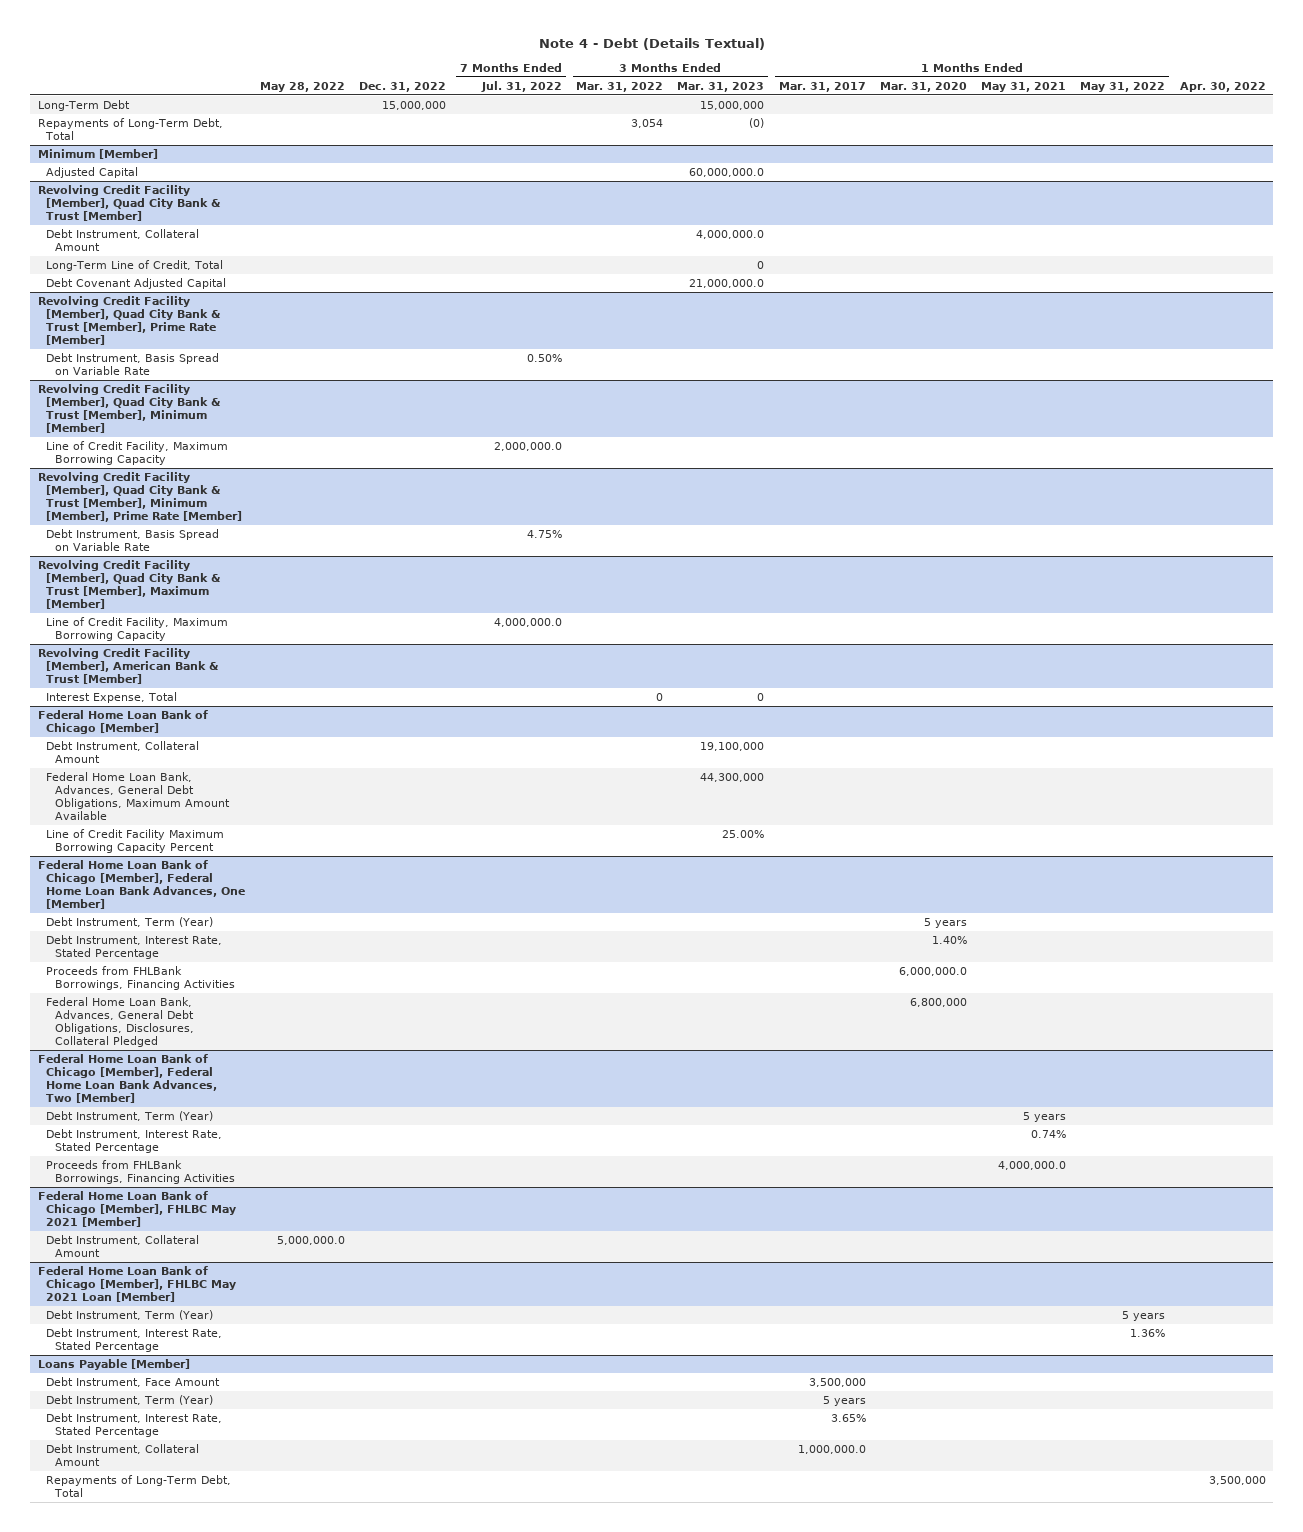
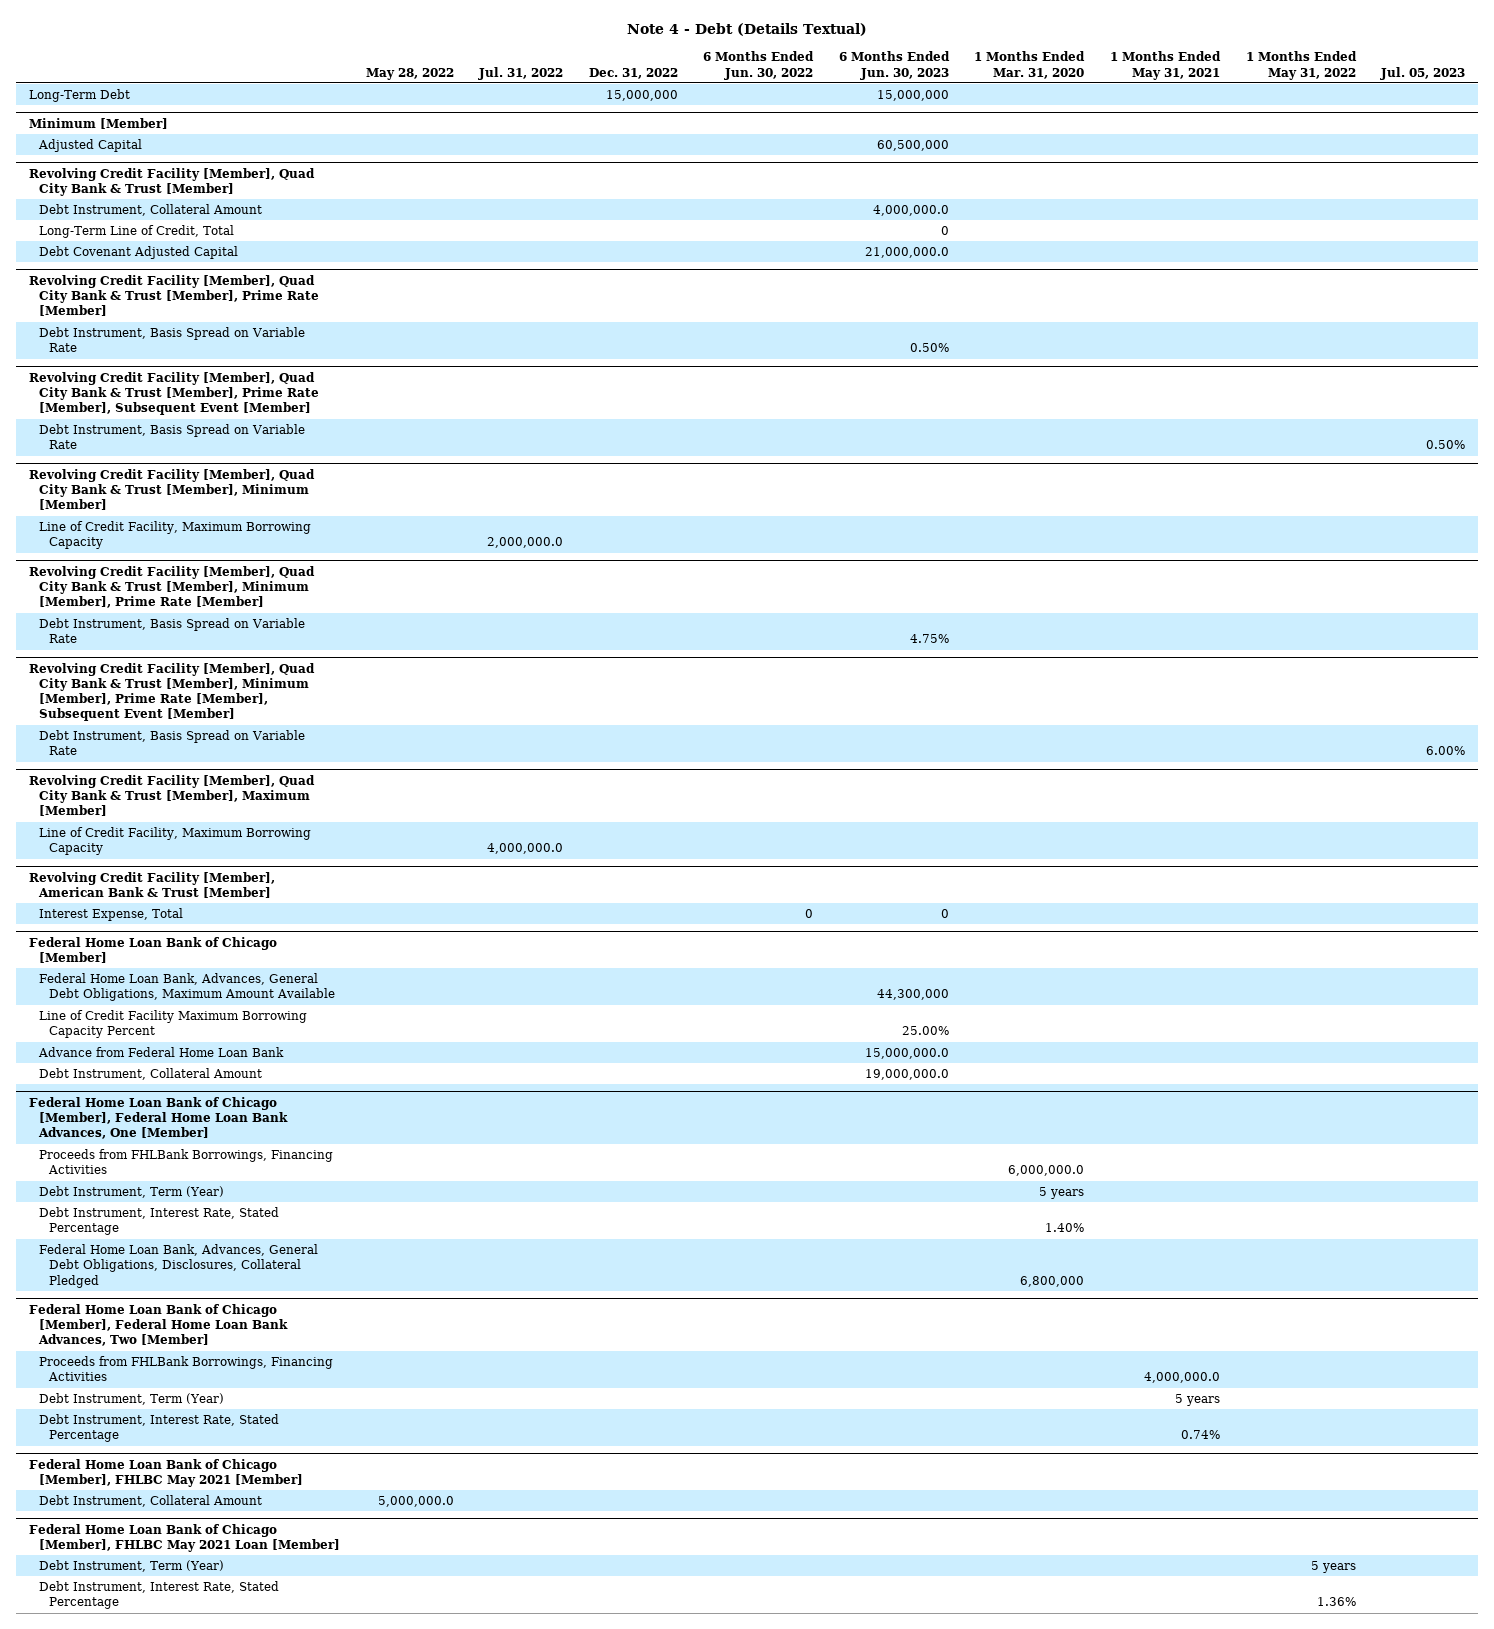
- | May 28, 2022 | Dec. 31, 2022 | 7 Months Ended Jul. 31, 2022 | 3 Months Ended Mar. 31, 2022 | 3 Months Ended Mar. 31, 2023 | 1 Months Ended Mar. 31, 2017 | 1 Months Ended Mar. 31, 2020 | 1 Months Ended May 31, 2021 | 1 Months Ended May 31, 2022 | Apr. 30, 2022
+ | May 28, 2022 | Jul. 31, 2022 | Dec. 31, 2022 | 6 Months Ended Jun. 30, 2022 | 6 Months Ended Jun. 30, 2023 | 1 Months Ended Mar. 31, 2020 | 1 Months Ended May 31, 2021 | 1 Months Ended May 31, 2022 | Jul. 05, 2023
- Repayments of Long-Term Debt, Total | | | | 3,054 | (0) | | | | |
+ Revolving Credit Facility [Member], Quad City Bank & Trust [Member], Prime Rate [Member], Subsequent Event [Member]
+ Debt Instrument, Basis Spread on Variable Rate | | | | | | | | | 0.50%
+ Revolving Credit Facility [Member], Quad City Bank & Trust [Member], Minimum [Member], Prime Rate [Member], Subsequent Event [Member]
+ Debt Instrument, Basis Spread on Variable Rate | | | | | | | | | 6.00%
@ Federal Home Loan Bank of Chicago [Member]
+ Advance from Federal Home Loan Bank | | | | | 15,000,000.0 | | | |
moved down: Debt Instrument, Collateral Amount | | | | | 19,000,000.0 | | | |
@ Federal Home Loan Bank of Chicago [Member], Federal Home Loan Bank Advances, One [Member]
moved up: Proceeds from FHLBank Borrowings, Financing Activities | | | | | | 6,000,000.0 | | |
@ Federal Home Loan Bank of Chicago [Member], Federal Home Loan Bank Advances, Two [Member]
moved up: Proceeds from FHLBank Borrowings, Financing Activities | | | | | | | 4,000,000.0 | |
- Loans Payable [Member]
- Debt Instrument, Face Amount | | | | | | 3,500,000 | | | |
- Debt Instrument, Term (Year) | | | | | | 5 years | | | |
- Debt Instrument, Interest Rate, Stated Percentage | | | | | | 3.65% | | | |
- Debt Instrument, Collateral Amount | | | | | | 1,000,000.0 | | | |
- Repayments of Long-Term Debt, Total | | | | | | | | | | 3,500,000

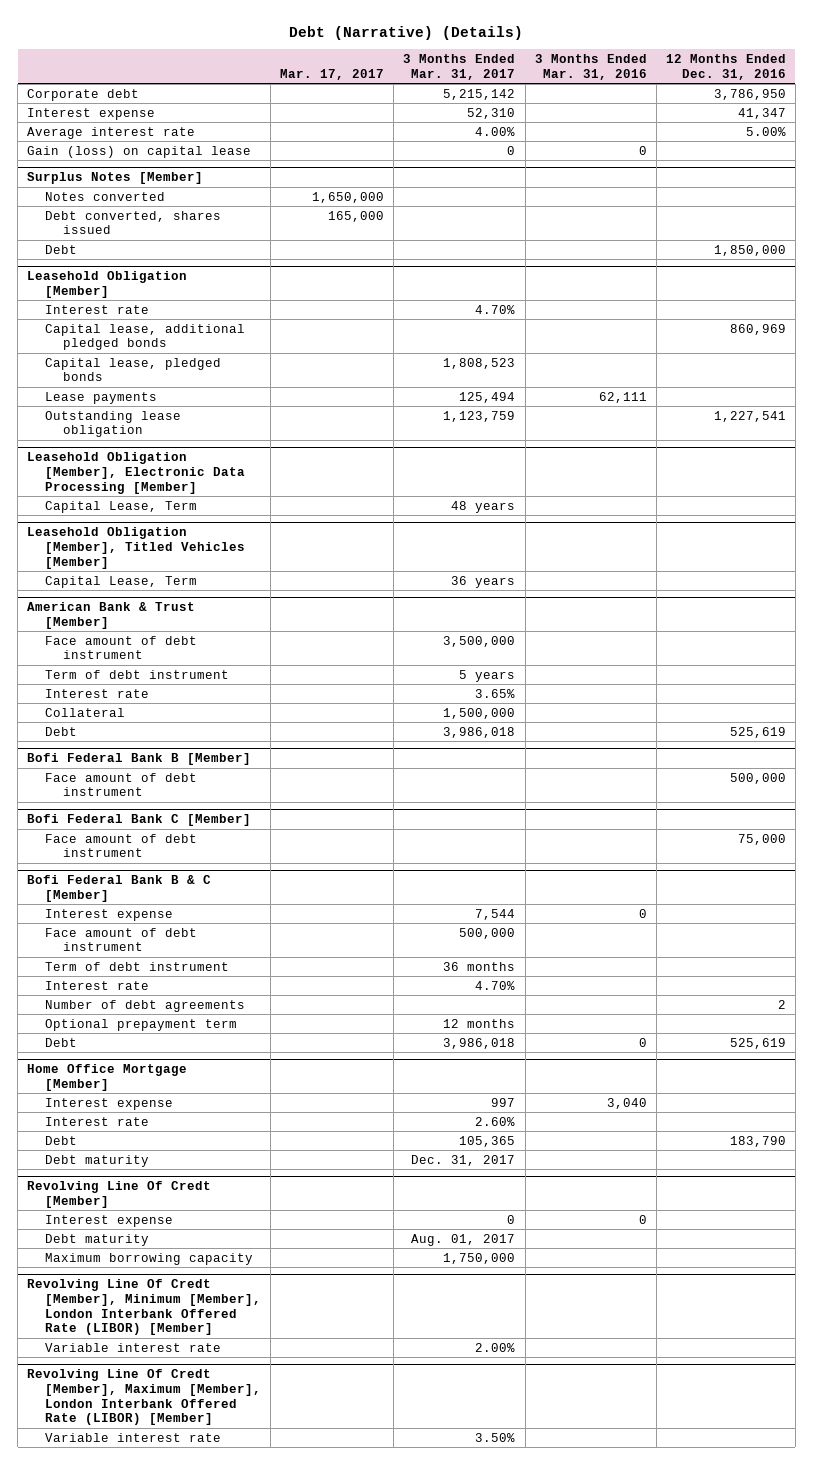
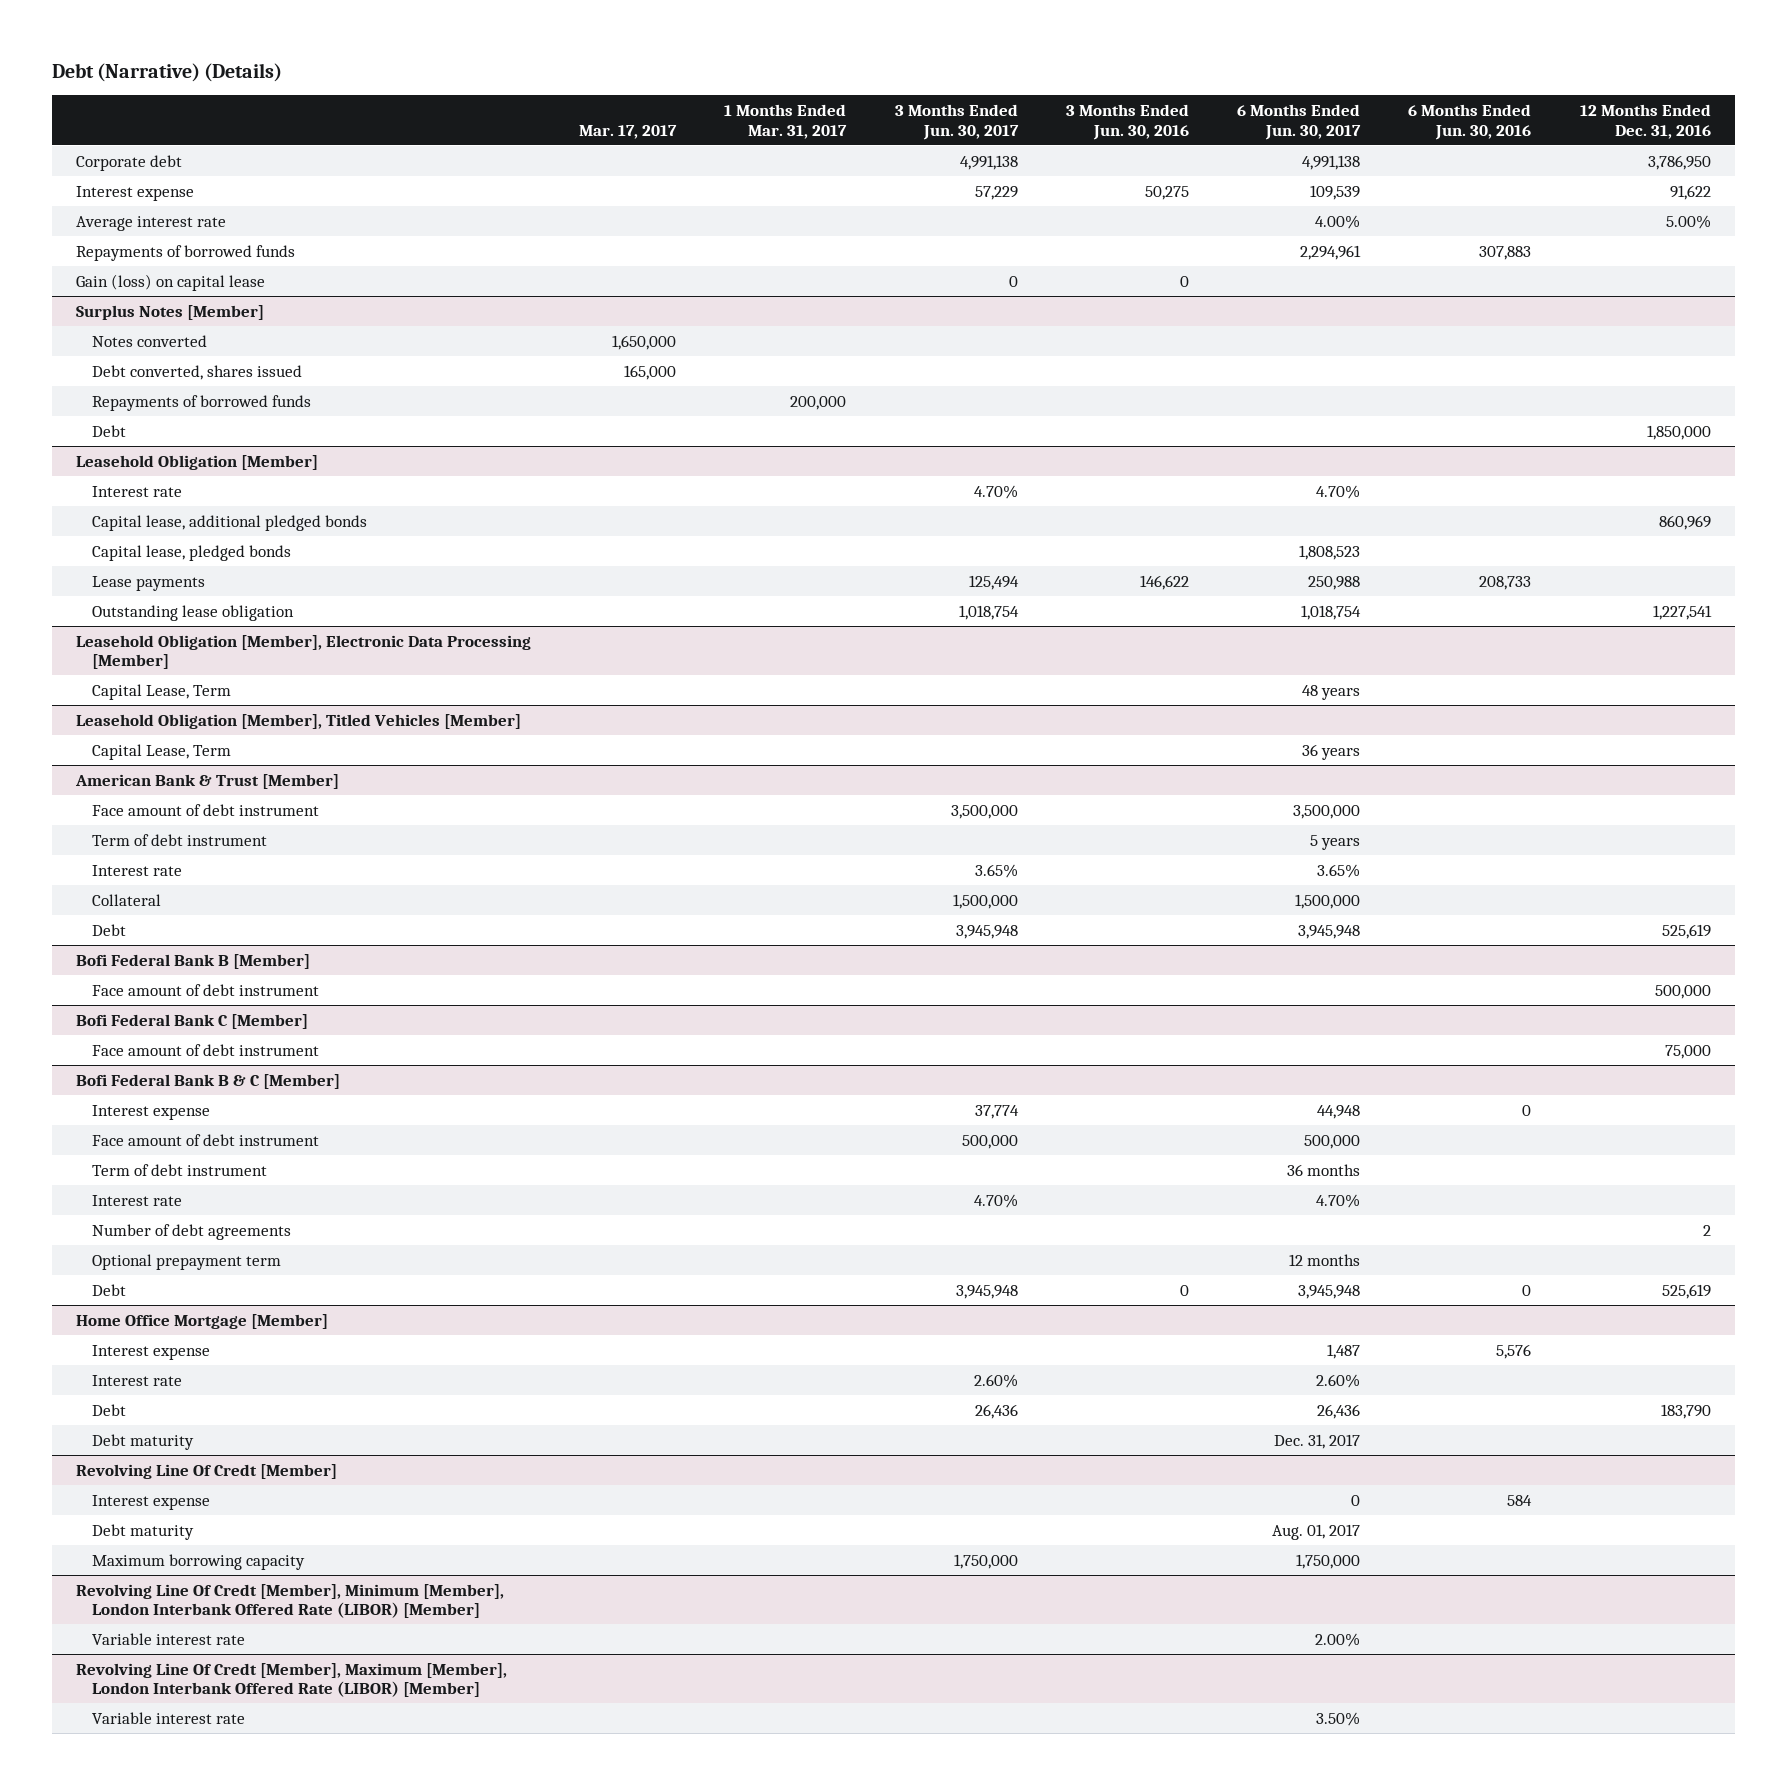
- | Mar. 17, 2017 | 3 Months Ended Mar. 31, 2017 | 3 Months Ended Mar. 31, 2016 | 12 Months Ended Dec. 31, 2016
+ | Mar. 17, 2017 | 1 Months Ended Mar. 31, 2017 | 3 Months Ended Jun. 30, 2017 | 3 Months Ended Jun. 30, 2016 | 6 Months Ended Jun. 30, 2017 | 6 Months Ended Jun. 30, 2016 | 12 Months Ended Dec. 31, 2016
- Interest expense | | 52,310 | | 41,347
+ Interest expense | | | 57,229 | 50,275 | 109,539 | | 91,622
+ Repayments of borrowed funds | | | | | 2,294,961 | 307,883 |
@ Surplus Notes [Member]
+ Repayments of borrowed funds | | 200,000 | | | | |

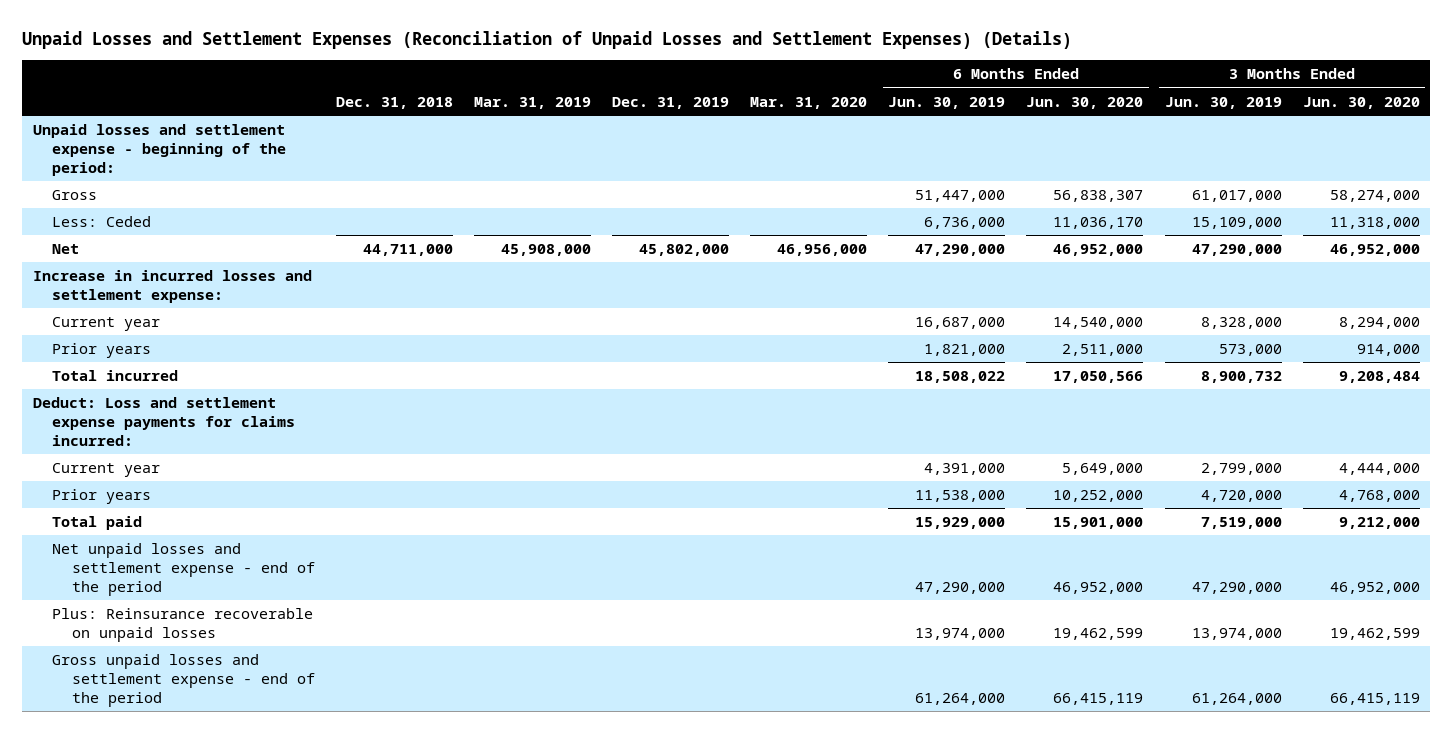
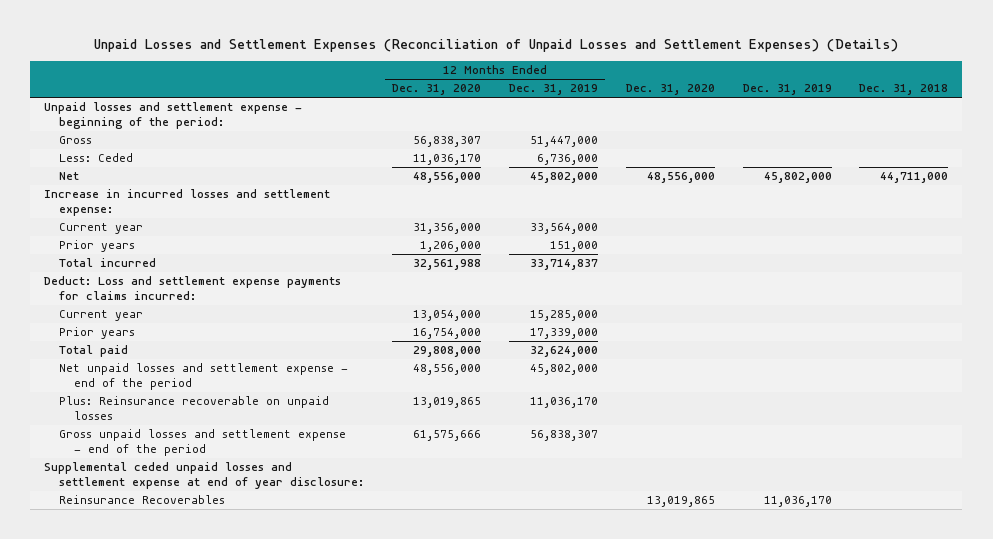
- | Dec. 31, 2018 | Mar. 31, 2019 | Dec. 31, 2019 | Mar. 31, 2020 | 6 Months Ended Jun. 30, 2019 | 6 Months Ended Jun. 30, 2020 | 3 Months Ended Jun. 30, 2019 | 3 Months Ended Jun. 30, 2020
+ | 12 Months Ended Dec. 31, 2020 | 12 Months Ended Dec. 31, 2019 | Dec. 31, 2020 | Dec. 31, 2019 | Dec. 31, 2018
+ Supplemental ceded unpaid losses and settlement expense at end of year disclosure:
+ Reinsurance Recoverables | | | 13,019,865 | 11,036,170 |

